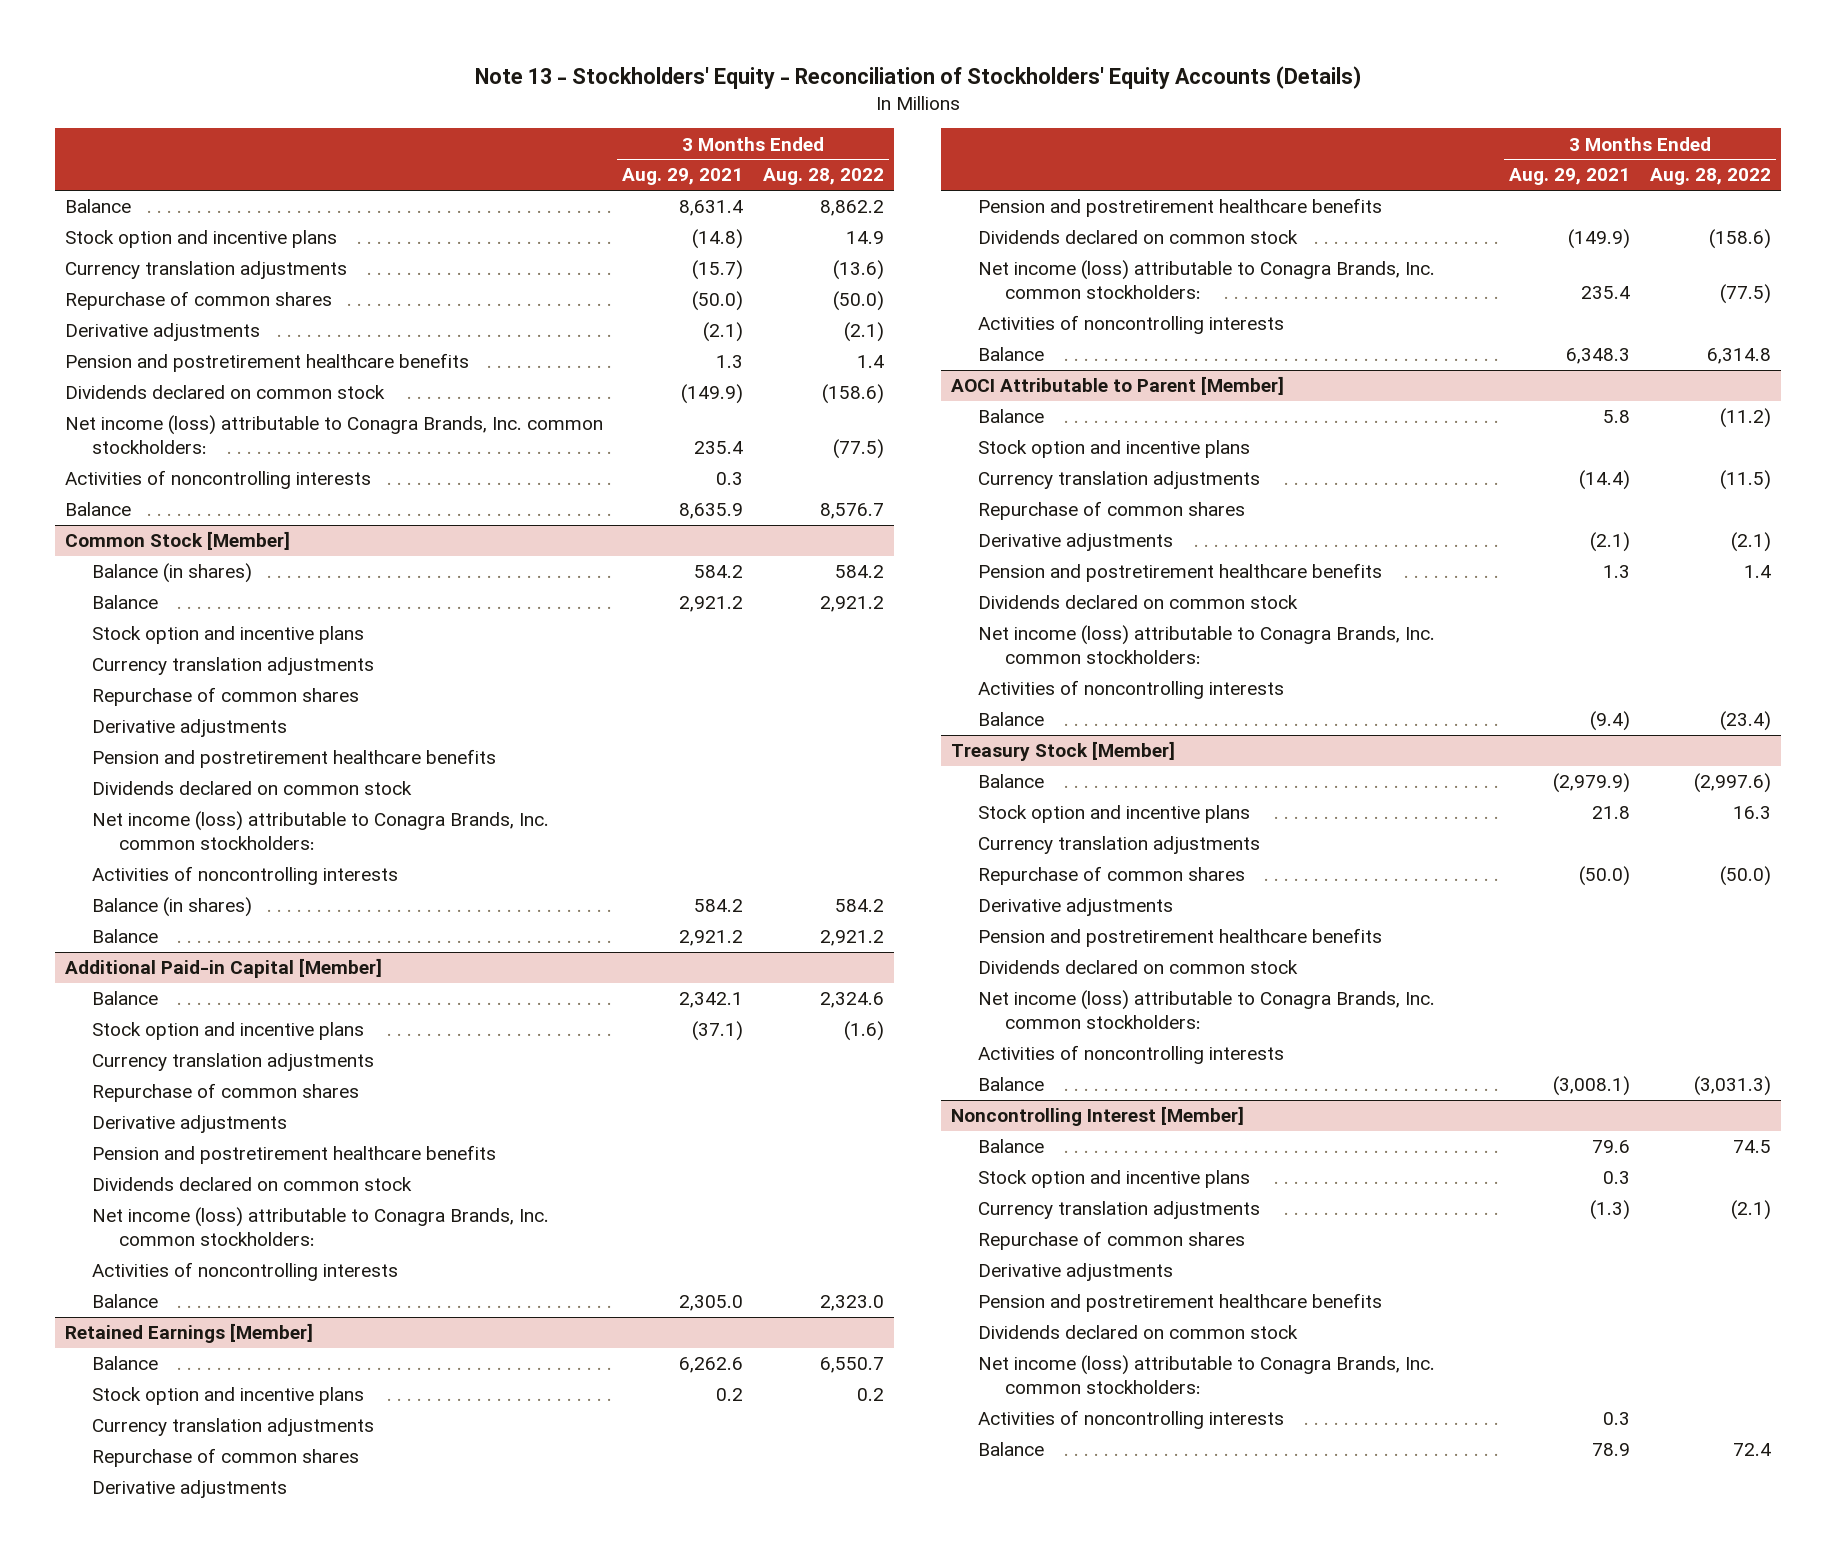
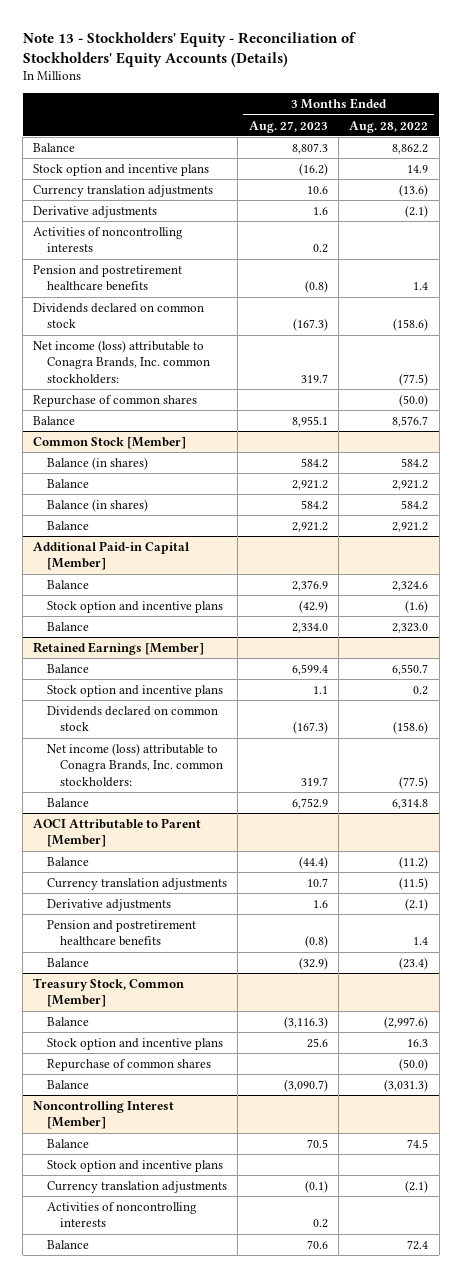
- | 3 Months Ended Aug. 29, 2021 | 3 Months Ended Aug. 28, 2022
+ | 3 Months Ended Aug. 27, 2023 | 3 Months Ended Aug. 28, 2022
moved up: Activities of noncontrolling interests | 0.2 |
moved down: Repurchase of common shares | | (50.0)
@ Common Stock [Member]
- Stock option and incentive plans
- Currency translation adjustments
- Repurchase of common shares
- Derivative adjustments
- Pension and postretirement healthcare benefits
- Dividends declared on common stock
- Net income (loss) attributable to Conagra Brands, Inc. common stockholders:
- Activities of noncontrolling interests
@ Additional Paid-in Capital [Member]
- Currency translation adjustments
- Repurchase of common shares
- Derivative adjustments
- Pension and postretirement healthcare benefits
- Dividends declared on common stock
- Net income (loss) attributable to Conagra Brands, Inc. common stockholders:
- Activities of noncontrolling interests
@ Retained Earnings [Member]
- Currency translation adjustments
- Repurchase of common shares
- Derivative adjustments
- Pension and postretirement healthcare benefits
- Activities of noncontrolling interests
@ AOCI Attributable to Parent [Member]
- Stock option and incentive plans
- Repurchase of common shares
- Dividends declared on common stock
- Net income (loss) attributable to Conagra Brands, Inc. common stockholders:
- Activities of noncontrolling interests
- Treasury Stock [Member]
+ Treasury Stock, Common [Member]
- Currency translation adjustments
- Derivative adjustments
- Pension and postretirement healthcare benefits
- Dividends declared on common stock
- Net income (loss) attributable to Conagra Brands, Inc. common stockholders:
- Activities of noncontrolling interests
@ Noncontrolling Interest [Member]
- Repurchase of common shares
- Derivative adjustments
- Pension and postretirement healthcare benefits
- Dividends declared on common stock
- Net income (loss) attributable to Conagra Brands, Inc. common stockholders:

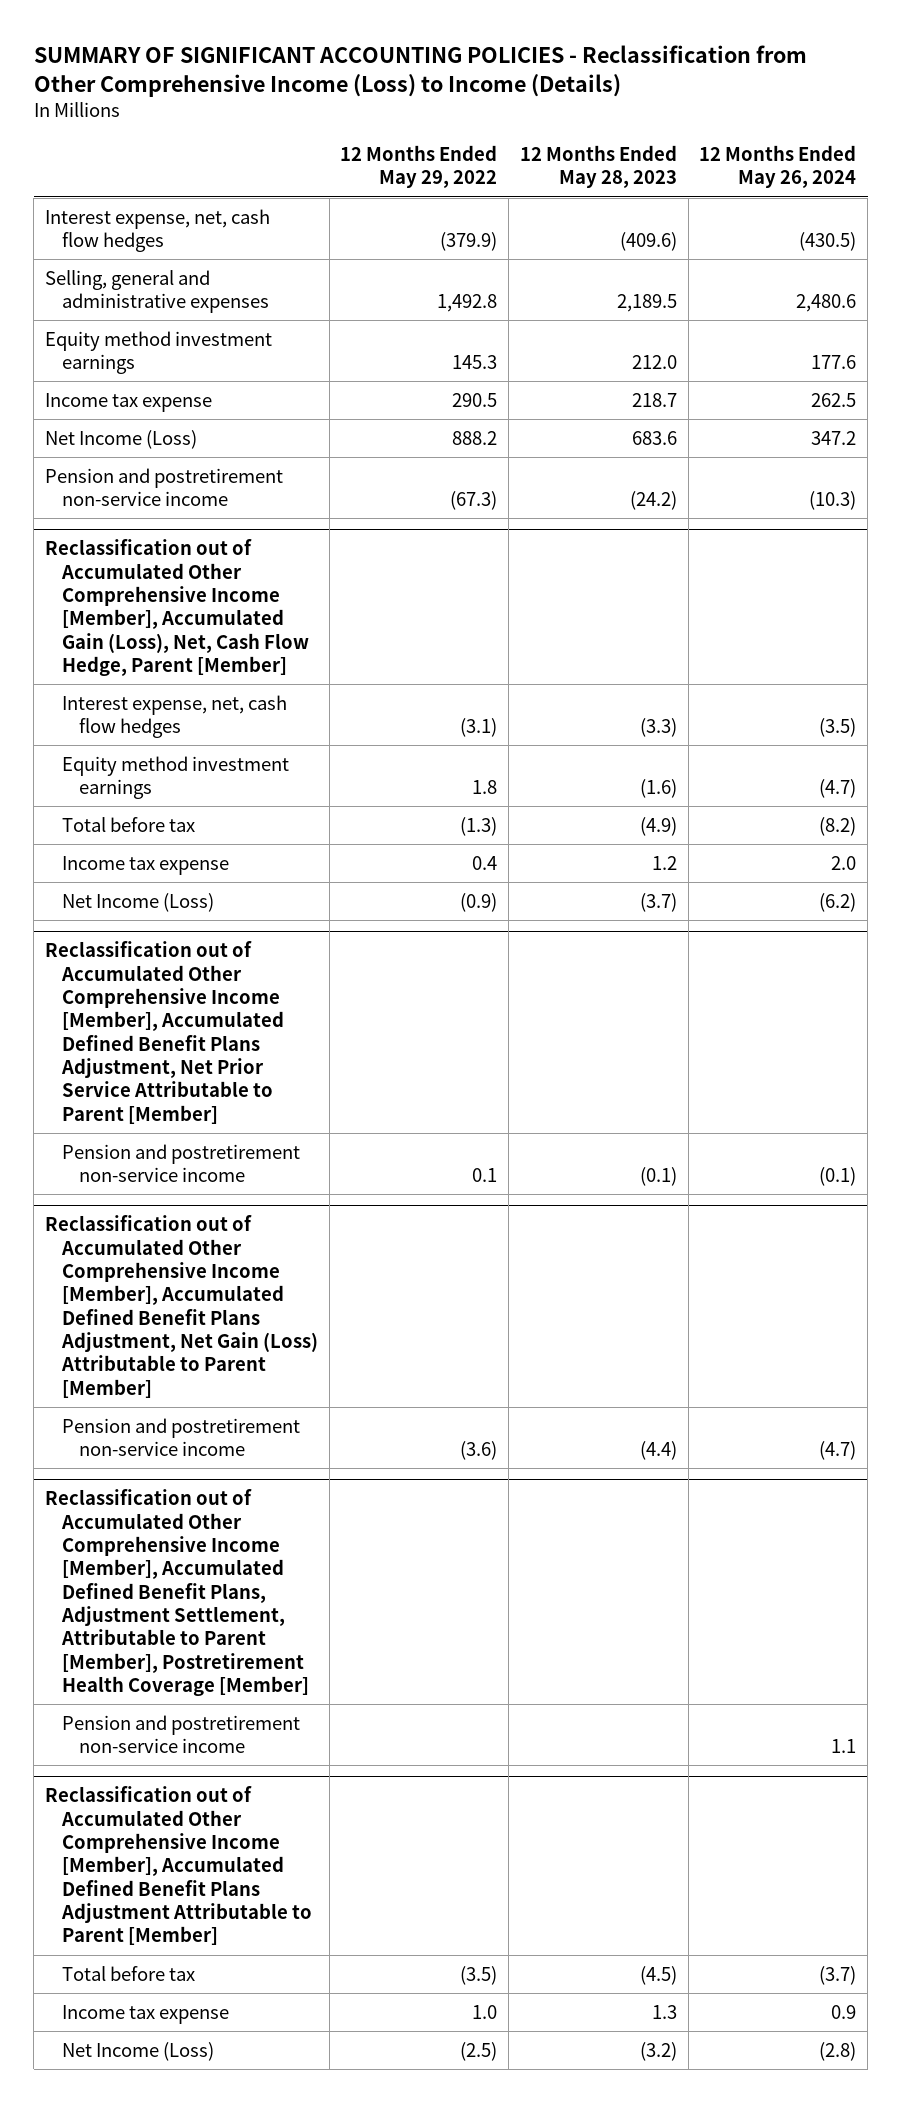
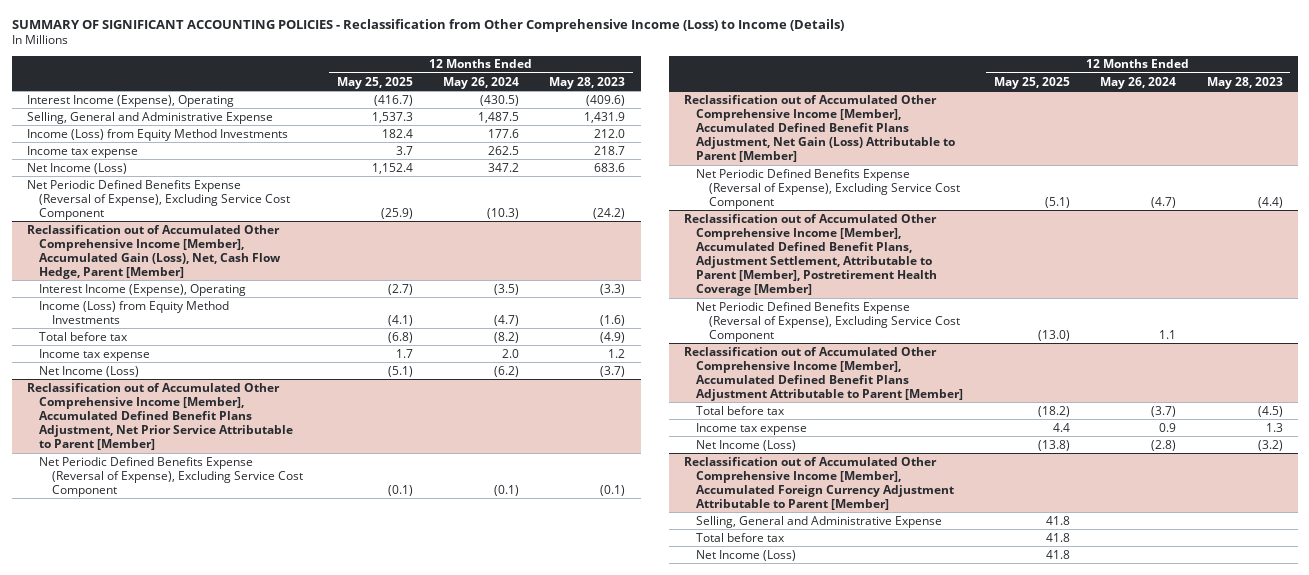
- | 12 Months Ended May 29, 2022 | 12 Months Ended May 28, 2023 | 12 Months Ended May 26, 2024
+ | 12 Months Ended May 25, 2025 | 12 Months Ended May 26, 2024 | 12 Months Ended May 28, 2023
- Interest expense, net, cash flow hedges | (379.9) | (409.6) | (430.5)
- Selling, general and administrative expenses | 1,492.8 | 2,189.5 | 2,480.6
- Equity method investment earnings | 145.3 | 212.0 | 177.6
+ Interest Income (Expense), Operating | (416.7) | (430.5) | (409.6)
+ Selling, General and Administrative Expense | 1,537.3 | 1,487.5 | 1,431.9
+ Income (Loss) from Equity Method Investments | 182.4 | 177.6 | 212.0
- Pension and postretirement non-service income | (67.3) | (24.2) | (10.3)
+ Net Periodic Defined Benefits Expense (Reversal of Expense), Excluding Service Cost Component | (25.9) | (10.3) | (24.2)
@ Reclassification out of Accumulated Other Comprehensive Income [Member], Accumulated Gain (Loss), Net, Cash Flow Hedge, Parent [Member]
- Interest expense, net, cash flow hedges | (3.1) | (3.3) | (3.5)
- Equity method investment earnings | 1.8 | (1.6) | (4.7)
+ Interest Income (Expense), Operating | (2.7) | (3.5) | (3.3)
+ Income (Loss) from Equity Method Investments | (4.1) | (4.7) | (1.6)
@ Reclassification out of Accumulated Other Comprehensive Income [Member], Accumulated Defined Benefit Plans Adjustment, Net Prior Service Attributable to Parent [Member]
- Pension and postretirement non-service income | 0.1 | (0.1) | (0.1)
+ Net Periodic Defined Benefits Expense (Reversal of Expense), Excluding Service Cost Component | (0.1) | (0.1) | (0.1)
@ Reclassification out of Accumulated Other Comprehensive Income [Member], Accumulated Defined Benefit Plans Adjustment, Net Gain (Loss) Attributable to Parent [Member]
- Pension and postretirement non-service income | (3.6) | (4.4) | (4.7)
+ Net Periodic Defined Benefits Expense (Reversal of Expense), Excluding Service Cost Component | (5.1) | (4.7) | (4.4)
@ Reclassification out of Accumulated Other Comprehensive Income [Member], Accumulated Defined Benefit Plans, Adjustment Settlement, Attributable to Parent [Member], Postretirement Health Coverage [Member]
- Pension and postretirement non-service income | | | 1.1
+ Net Periodic Defined Benefits Expense (Reversal of Expense), Excluding Service Cost Component | (13.0) | 1.1 |
+ Reclassification out of Accumulated Other Comprehensive Income [Member], Accumulated Foreign Currency Adjustment Attributable to Parent [Member]
+ Selling, General and Administrative Expense | 41.8 | |
+ Total before tax | 41.8 | |
+ Net Income (Loss) | 41.8 | |

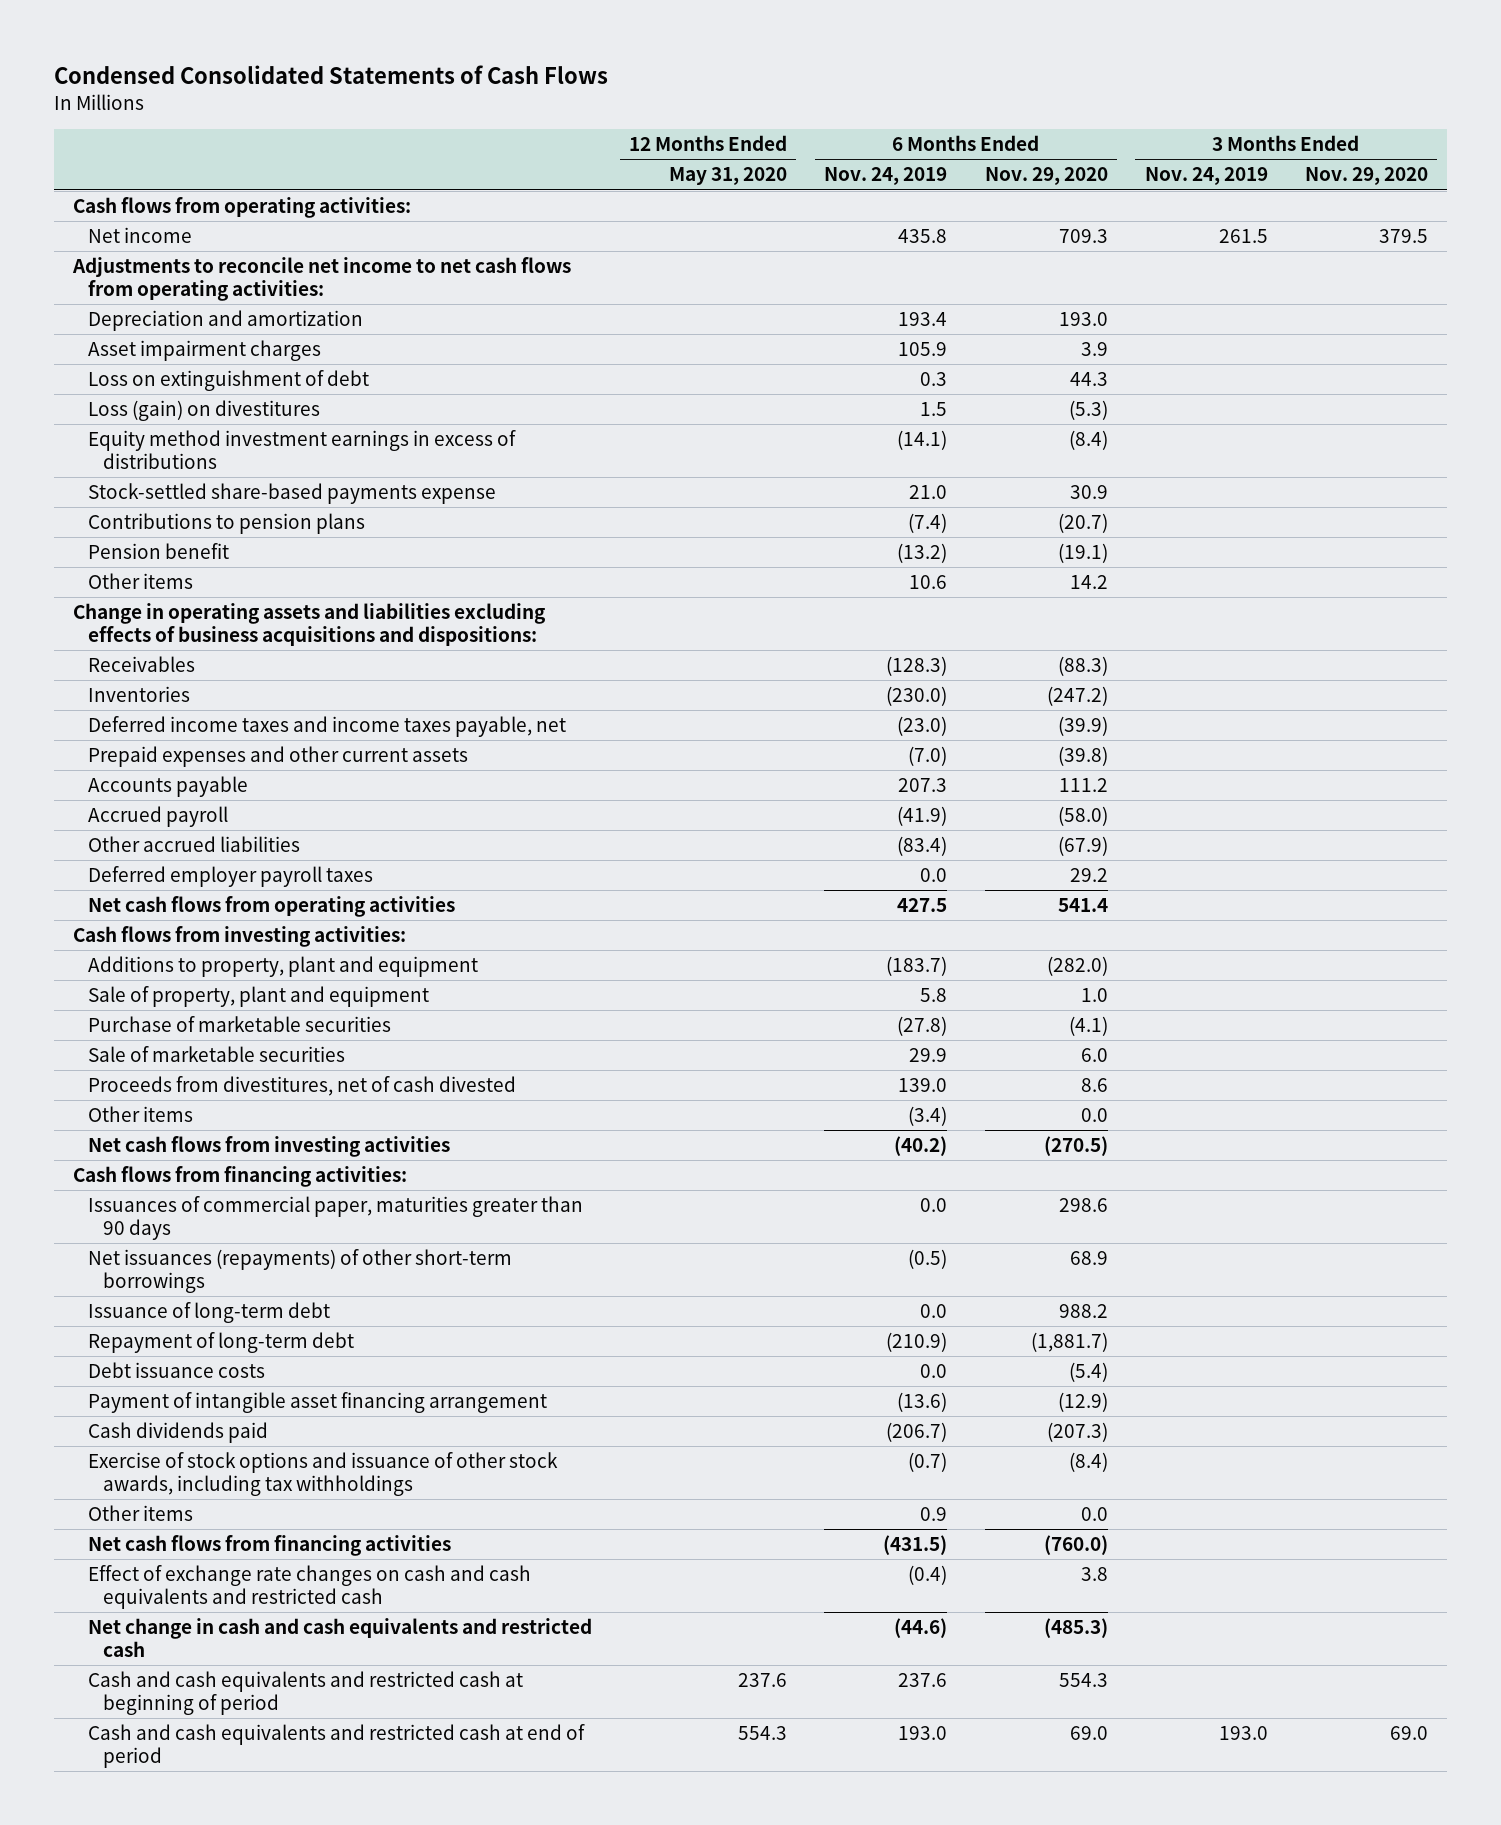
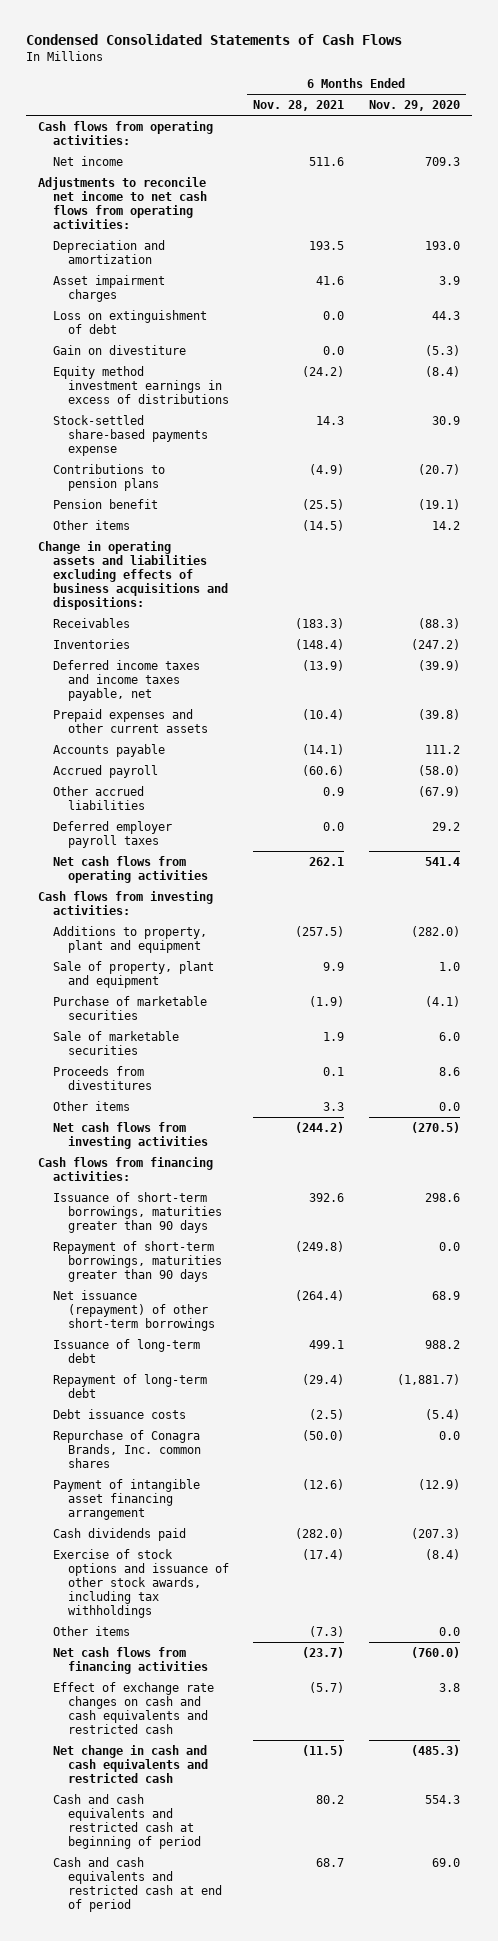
- | 12 Months Ended May 31, 2020 | 6 Months Ended Nov. 24, 2019 | 6 Months Ended Nov. 29, 2020 | 3 Months Ended Nov. 24, 2019 | 3 Months Ended Nov. 29, 2020
+ | 6 Months Ended Nov. 28, 2021 | 6 Months Ended Nov. 29, 2020
- Loss (gain) on divestitures | | 1.5 | (5.3) | |
+ Gain on divestiture | 0.0 | (5.3)
- Proceeds from divestitures, net of cash divested | | 139.0 | 8.6 | |
+ Proceeds from divestitures | 0.1 | 8.6
- Issuances of commercial paper, maturities greater than 90 days | | 0.0 | 298.6 | |
- Net issuances (repayments) of other short-term borrowings | | (0.5) | 68.9 | |
+ Issuance of short-term borrowings, maturities greater than 90 days | 392.6 | 298.6
+ Repayment of short-term borrowings, maturities greater than 90 days | (249.8) | 0.0
+ Net issuance (repayment) of other short-term borrowings | (264.4) | 68.9
+ Repurchase of Conagra Brands, Inc. common shares | (50.0) | 0.0

